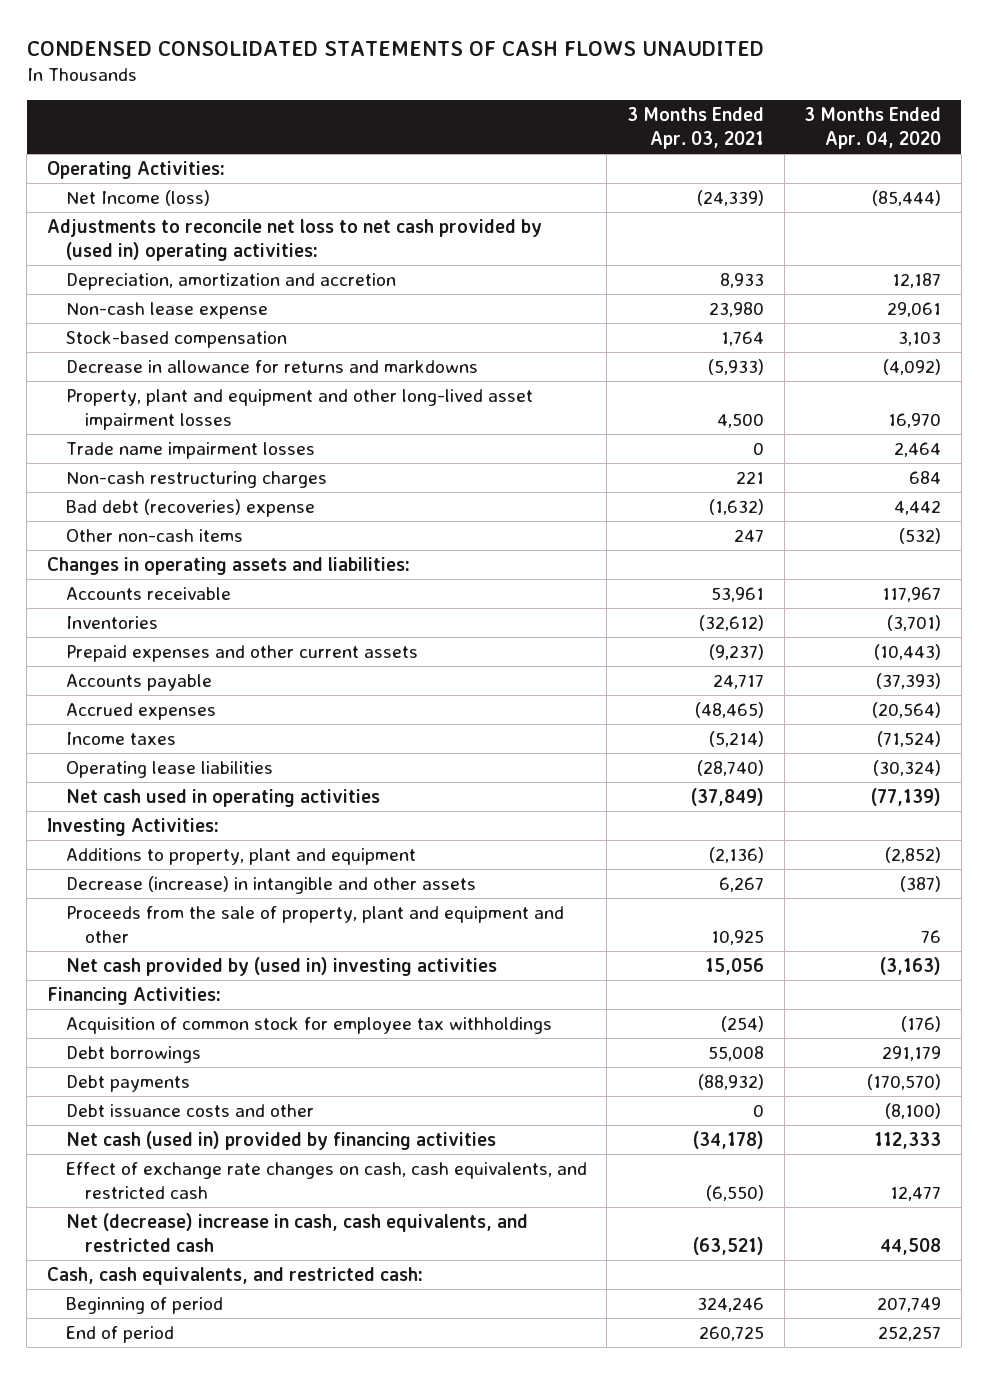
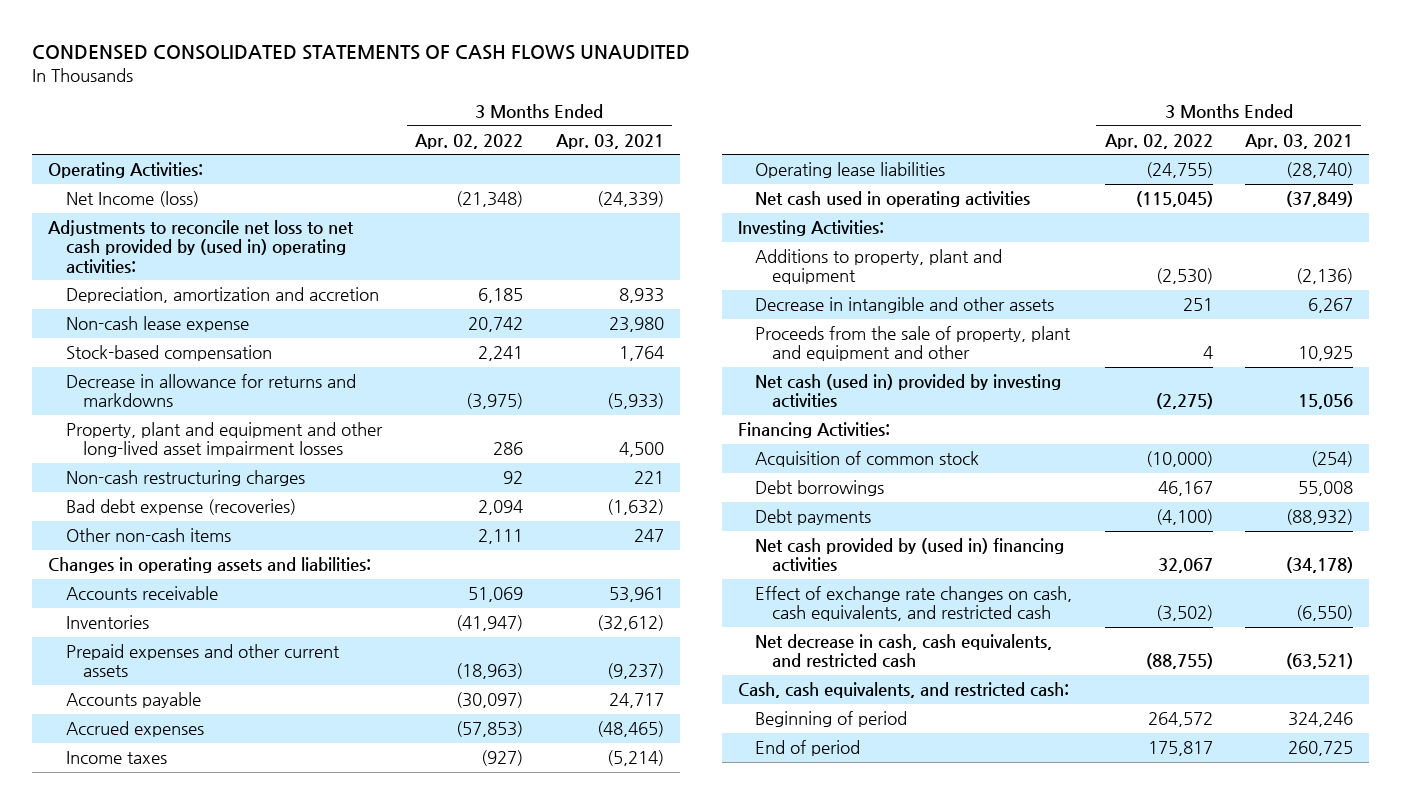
- | 3 Months Ended Apr. 03, 2021 | 3 Months Ended Apr. 04, 2020
+ | 3 Months Ended Apr. 02, 2022 | 3 Months Ended Apr. 03, 2021
- Trade name impairment losses | 0 | 2,464
- Bad debt (recoveries) expense | (1,632) | 4,442
+ Bad debt expense (recoveries) | 2,094 | (1,632)
- Decrease (increase) in intangible and other assets | 6,267 | (387)
+ Decrease in intangible and other assets | 251 | 6,267
- Net cash provided by (used in) investing activities | 15,056 | (3,163)
+ Net cash (used in) provided by investing activities | (2,275) | 15,056
- Acquisition of common stock for employee tax withholdings | (254) | (176)
+ Acquisition of common stock | (10,000) | (254)
- Debt issuance costs and other | 0 | (8,100)
- Net cash (used in) provided by financing activities | (34,178) | 112,333
+ Net cash provided by (used in) financing activities | 32,067 | (34,178)
- Net (decrease) increase in cash, cash equivalents, and restricted cash | (63,521) | 44,508
+ Net decrease in cash, cash equivalents, and restricted cash | (88,755) | (63,521)

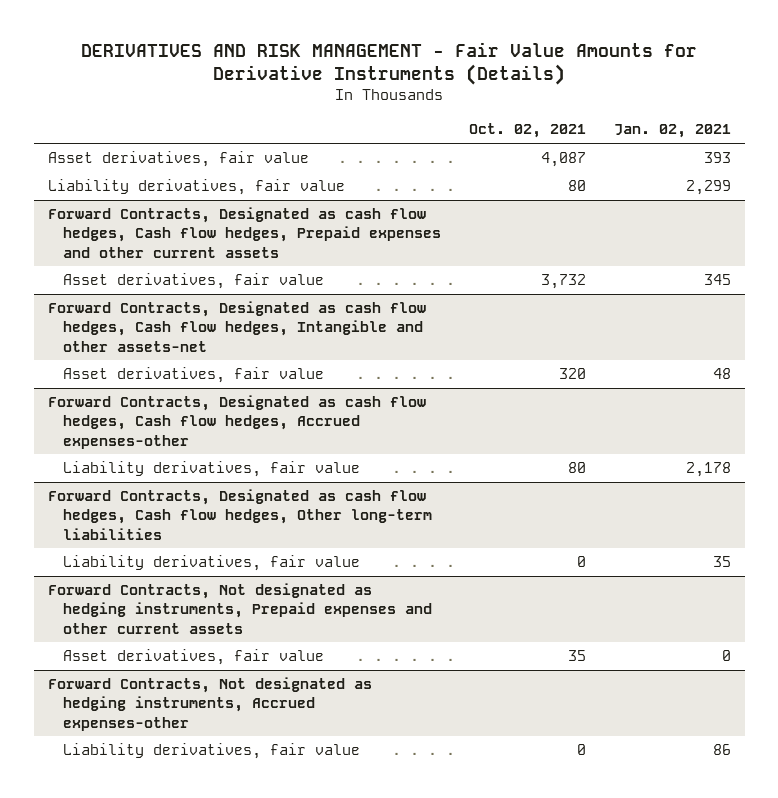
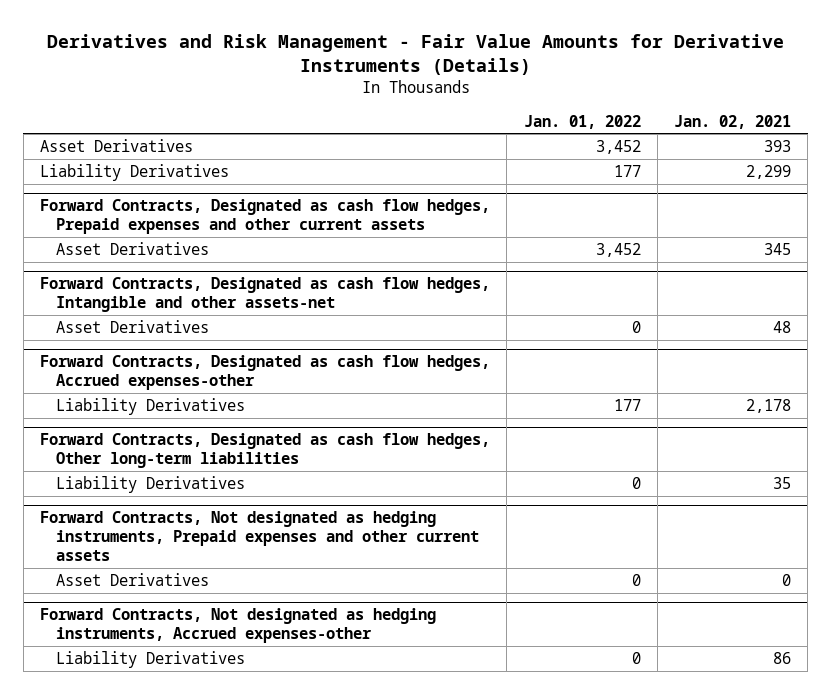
- DERIVATIVES AND RISK MANAGEMENT - Fair Value Amounts for Derivative Instruments (Details)
+ Derivatives and Risk Management - Fair Value Amounts for Derivative Instruments (Details)
- | Oct. 02, 2021 | Jan. 02, 2021
+ | Jan. 01, 2022 | Jan. 02, 2021
- Asset derivatives, fair value | 4,087 | 393
- Liability derivatives, fair value | 80 | 2,299
- Forward Contracts, Designated as cash flow hedges, Cash flow hedges, Prepaid expenses and other current assets
- Asset derivatives, fair value | 3,732 | 345
- Forward Contracts, Designated as cash flow hedges, Cash flow hedges, Intangible and other assets-net
- Asset derivatives, fair value | 320 | 48
- Forward Contracts, Designated as cash flow hedges, Cash flow hedges, Accrued expenses-other
- Liability derivatives, fair value | 80 | 2,178
- Forward Contracts, Designated as cash flow hedges, Cash flow hedges, Other long-term liabilities
- Liability derivatives, fair value | 0 | 35
+ Asset Derivatives | 3,452 | 393
+ Liability Derivatives | 177 | 2,299
+ Forward Contracts, Designated as cash flow hedges, Prepaid expenses and other current assets
+ Asset Derivatives | 3,452 | 345
+ Forward Contracts, Designated as cash flow hedges, Intangible and other assets-net
+ Asset Derivatives | 0 | 48
+ Forward Contracts, Designated as cash flow hedges, Accrued expenses-other
+ Liability Derivatives | 177 | 2,178
+ Forward Contracts, Designated as cash flow hedges, Other long-term liabilities
+ Liability Derivatives | 0 | 35
@ Forward Contracts, Not designated as hedging instruments, Prepaid expenses and other current assets
- Asset derivatives, fair value | 35 | 0
+ Asset Derivatives | 0 | 0
@ Forward Contracts, Not designated as hedging instruments, Accrued expenses-other
- Liability derivatives, fair value | 0 | 86
+ Liability Derivatives | 0 | 86

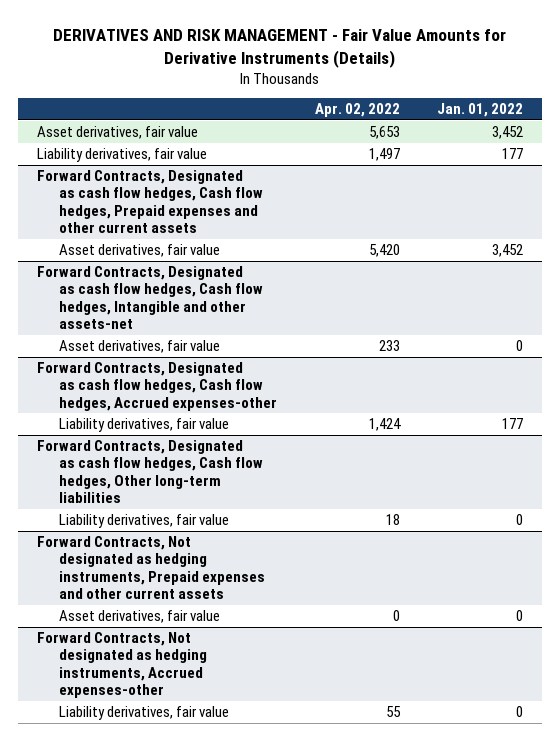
- Derivatives and Risk Management - Fair Value Amounts for Derivative Instruments (Details)
+ DERIVATIVES AND RISK MANAGEMENT - Fair Value Amounts for Derivative Instruments (Details)
- | Jan. 01, 2022 | Jan. 02, 2021
+ | Apr. 02, 2022 | Jan. 01, 2022
- Asset Derivatives | 3,452 | 393
- Liability Derivatives | 177 | 2,299
- Forward Contracts, Designated as cash flow hedges, Prepaid expenses and other current assets
- Asset Derivatives | 3,452 | 345
- Forward Contracts, Designated as cash flow hedges, Intangible and other assets-net
- Asset Derivatives | 0 | 48
- Forward Contracts, Designated as cash flow hedges, Accrued expenses-other
- Liability Derivatives | 177 | 2,178
- Forward Contracts, Designated as cash flow hedges, Other long-term liabilities
- Liability Derivatives | 0 | 35
+ Asset derivatives, fair value | 5,653 | 3,452
+ Liability derivatives, fair value | 1,497 | 177
+ Forward Contracts, Designated as cash flow hedges, Cash flow hedges, Prepaid expenses and other current assets
+ Asset derivatives, fair value | 5,420 | 3,452
+ Forward Contracts, Designated as cash flow hedges, Cash flow hedges, Intangible and other assets-net
+ Asset derivatives, fair value | 233 | 0
+ Forward Contracts, Designated as cash flow hedges, Cash flow hedges, Accrued expenses-other
+ Liability derivatives, fair value | 1,424 | 177
+ Forward Contracts, Designated as cash flow hedges, Cash flow hedges, Other long-term liabilities
+ Liability derivatives, fair value | 18 | 0
@ Forward Contracts, Not designated as hedging instruments, Prepaid expenses and other current assets
- Asset Derivatives | 0 | 0
+ Asset derivatives, fair value | 0 | 0
@ Forward Contracts, Not designated as hedging instruments, Accrued expenses-other
- Liability Derivatives | 0 | 86
+ Liability derivatives, fair value | 55 | 0

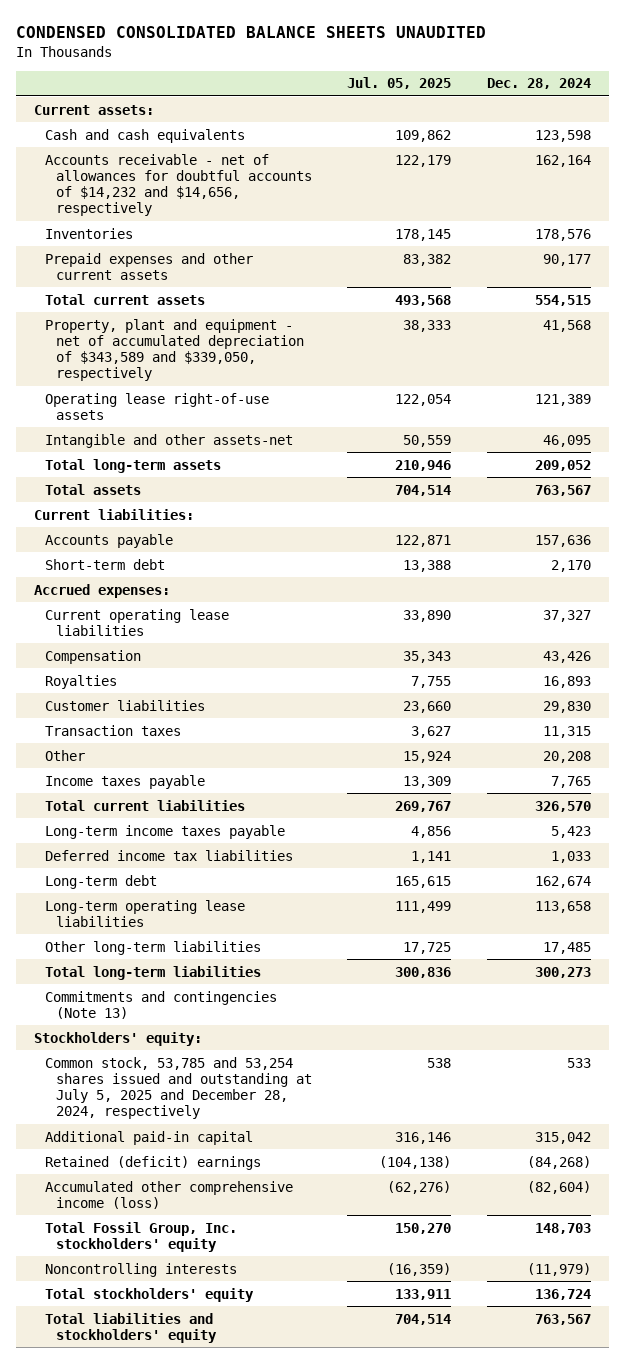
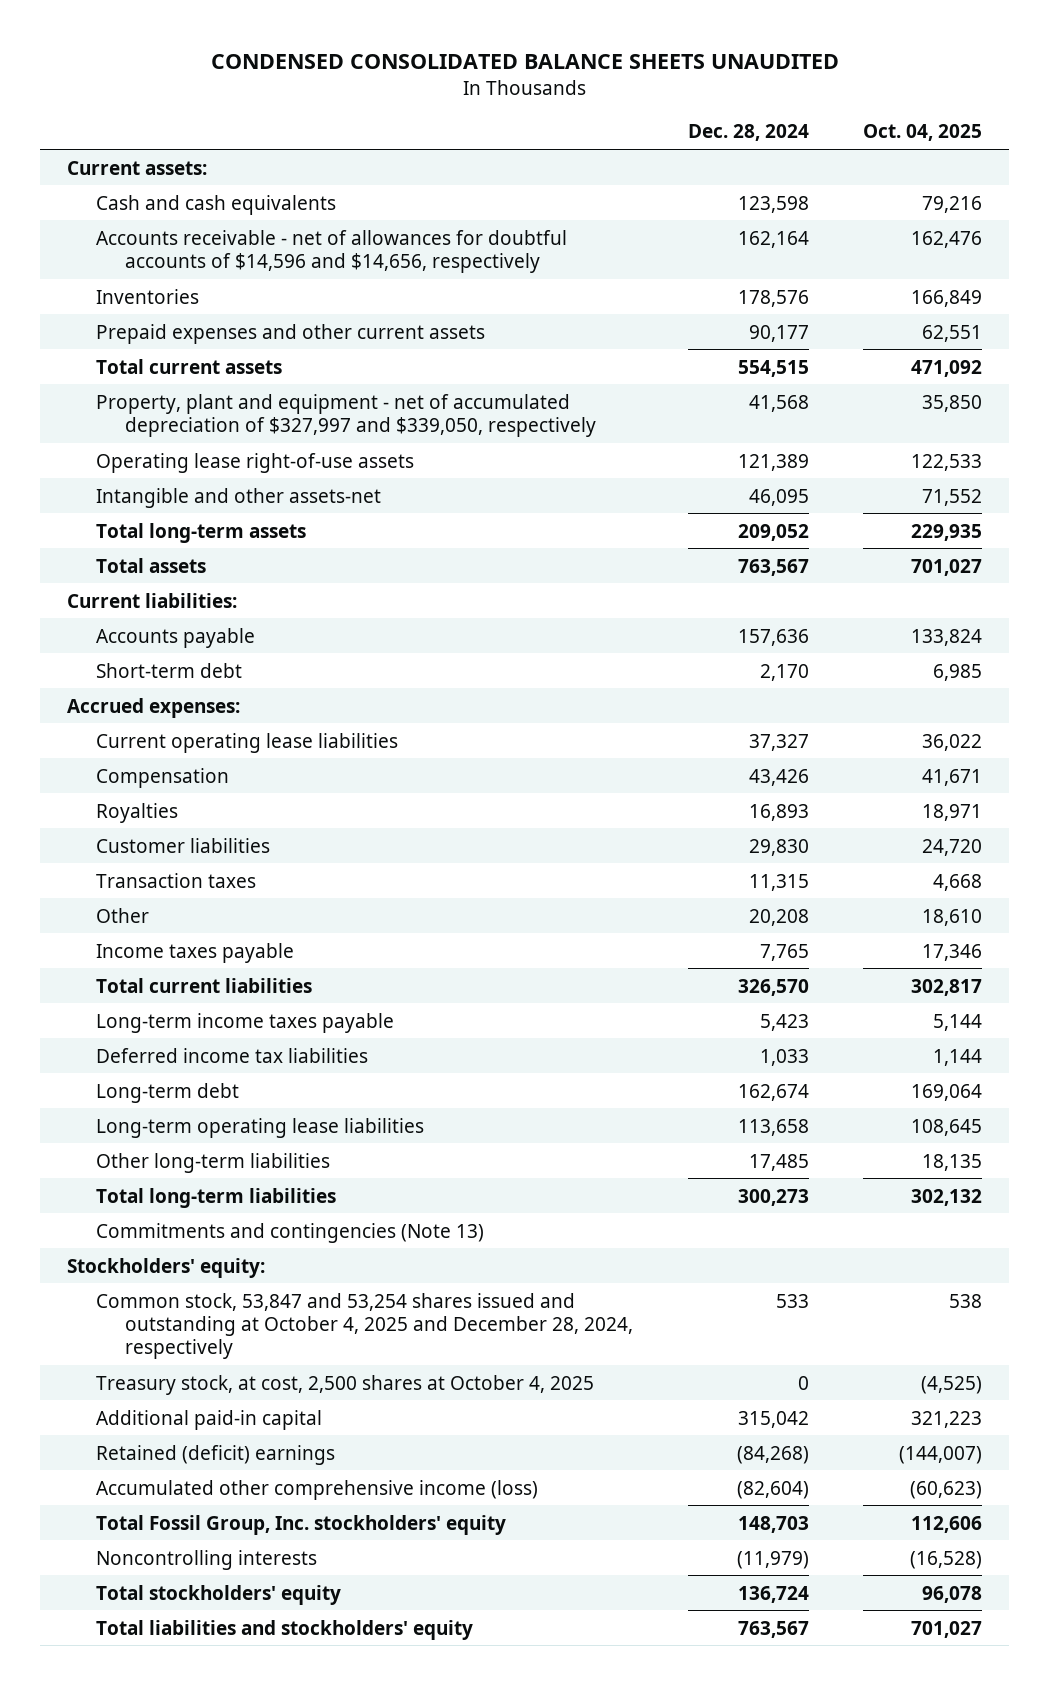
- | Jul. 05, 2025 | Dec. 28, 2024
+ | Dec. 28, 2024 | Oct. 04, 2025
- Accounts receivable - net of allowances for doubtful accounts of $14,232 and $14,656, respectively | 122,179 | 162,164
+ Accounts receivable - net of allowances for doubtful accounts of $14,596 and $14,656, respectively | 162,164 | 162,476
- Property, plant and equipment - net of accumulated depreciation of $343,589 and $339,050, respectively | 38,333 | 41,568
+ Property, plant and equipment - net of accumulated depreciation of $327,997 and $339,050, respectively | 41,568 | 35,850
- Common stock, 53,785 and 53,254 shares issued and outstanding at July 5, 2025 and December 28, 2024, respectively | 538 | 533
+ Common stock, 53,847 and 53,254 shares issued and outstanding at October 4, 2025 and December 28, 2024, respectively | 533 | 538
+ Treasury stock, at cost, 2,500 shares at October 4, 2025 | 0 | (4,525)

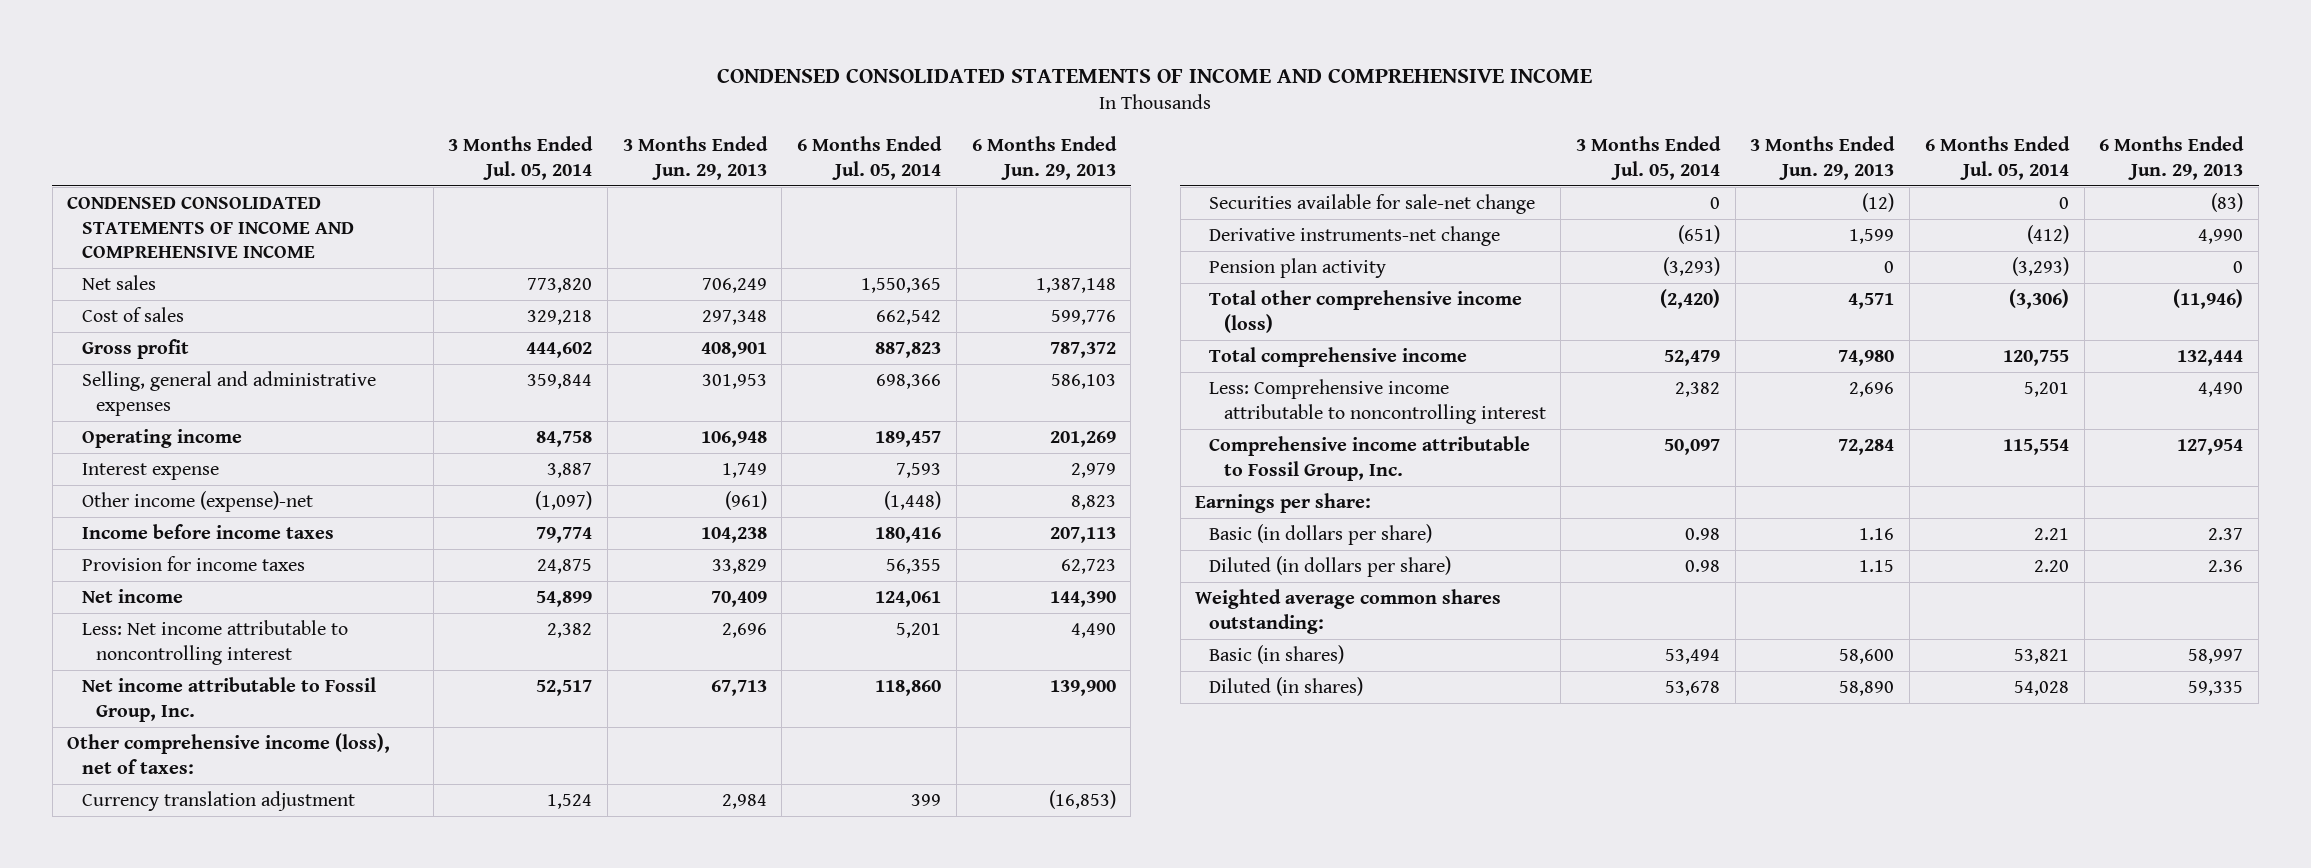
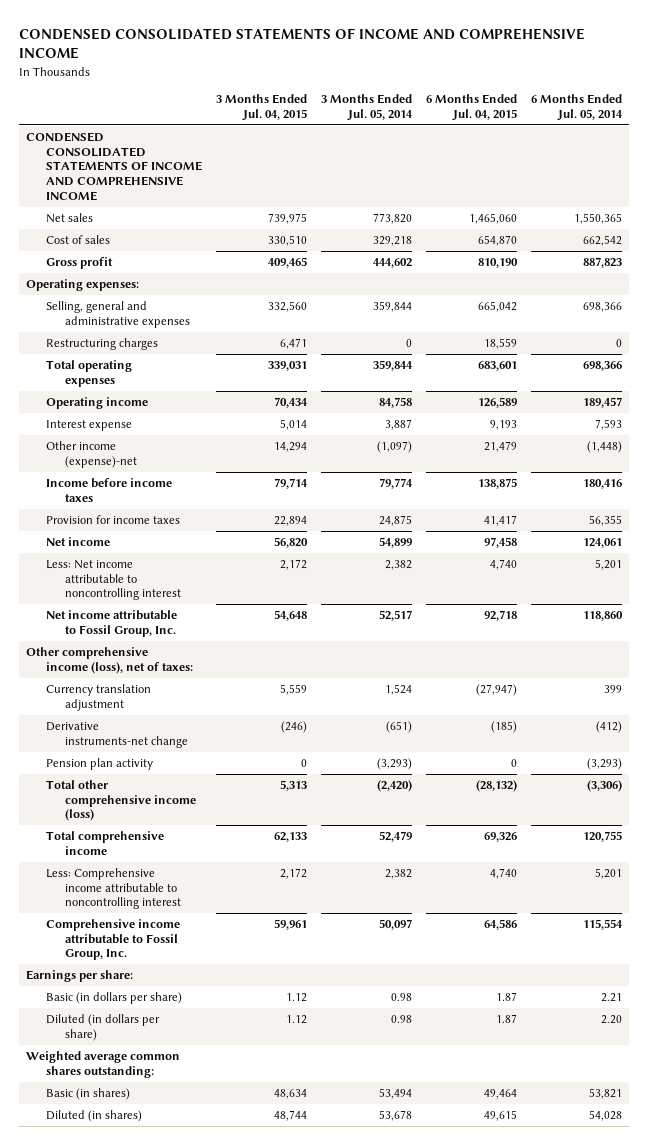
- | 3 Months Ended Jul. 05, 2014 | 3 Months Ended Jun. 29, 2013 | 6 Months Ended Jul. 05, 2014 | 6 Months Ended Jun. 29, 2013
+ | 3 Months Ended Jul. 04, 2015 | 3 Months Ended Jul. 05, 2014 | 6 Months Ended Jul. 04, 2015 | 6 Months Ended Jul. 05, 2014
+ Operating expenses:
+ Restructuring charges | 6,471 | 0 | 18,559 | 0
+ Total operating expenses | 339,031 | 359,844 | 683,601 | 698,366
- Securities available for sale-net change | 0 | (12) | 0 | (83)

